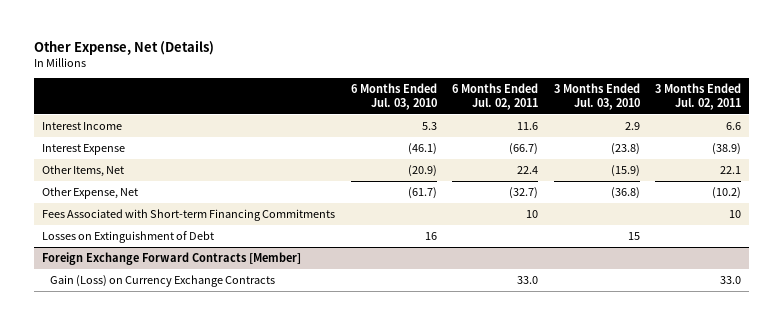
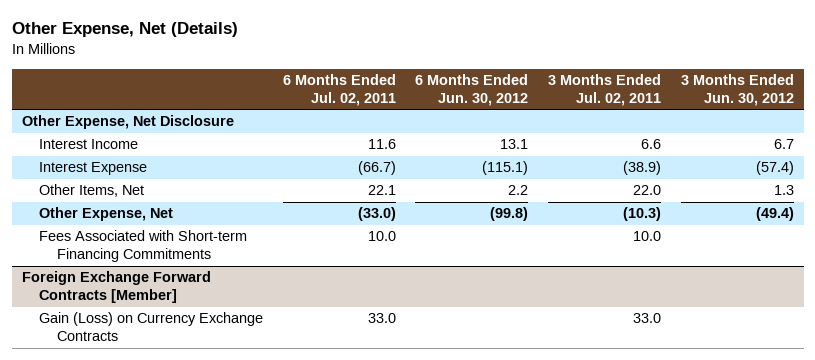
- | 6 Months Ended Jul. 03, 2010 | 6 Months Ended Jul. 02, 2011 | 3 Months Ended Jul. 03, 2010 | 3 Months Ended Jul. 02, 2011
+ | 6 Months Ended Jul. 02, 2011 | 6 Months Ended Jun. 30, 2012 | 3 Months Ended Jul. 02, 2011 | 3 Months Ended Jun. 30, 2012
+ Other Expense, Net Disclosure
- Other Items, Net | (20.9) | 22.4 | (15.9) | 22.1
- Other Expense, Net | (61.7) | (32.7) | (36.8) | (10.2)
- Fees Associated with Short-term Financing Commitments | | 10 | | 10
- Losses on Extinguishment of Debt | 16 | | 15 |
+ Other Items, Net | 22.1 | 2.2 | 22.0 | 1.3
+ Other Expense, Net | (33.0) | (99.8) | (10.3) | (49.4)
+ Fees Associated with Short-term Financing Commitments | 10.0 | | 10.0 |

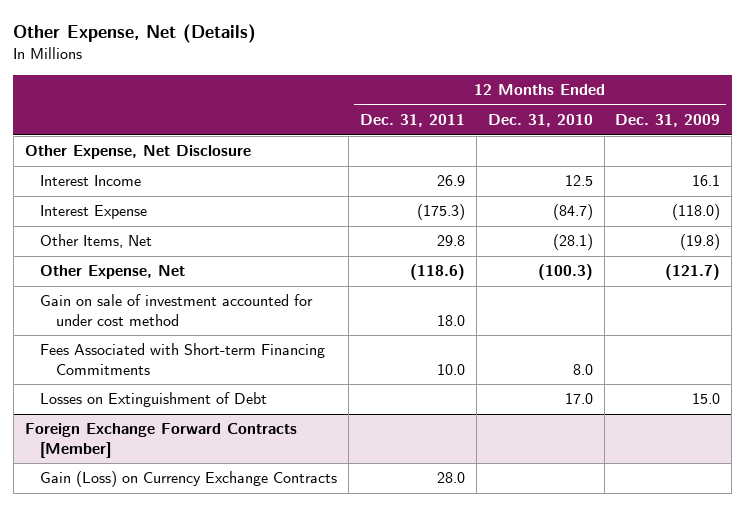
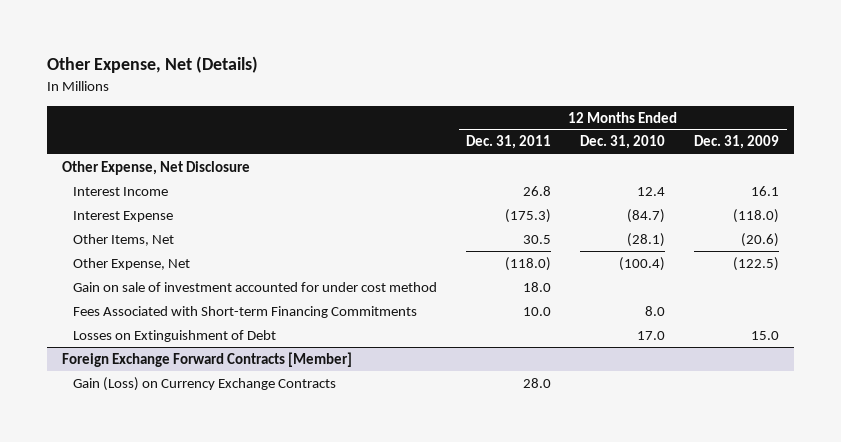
- Interest Income | 26.9 | 12.5 | 16.1
+ Interest Income | 26.8 | 12.4 | 16.1
- Other Items, Net | 29.8 | (28.1) | (19.8)
- Other Expense, Net | (118.6) | (100.3) | (121.7)
+ Other Items, Net | 30.5 | (28.1) | (20.6)
+ Other Expense, Net | (118.0) | (100.4) | (122.5)

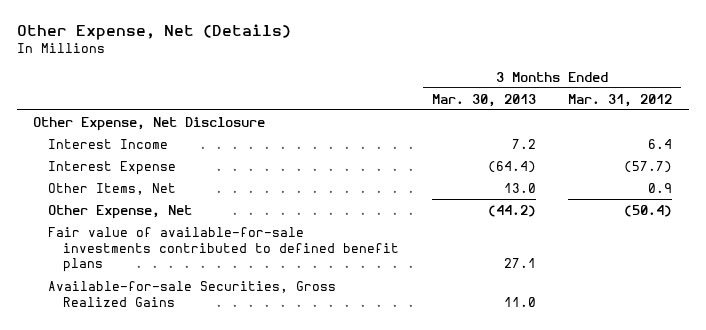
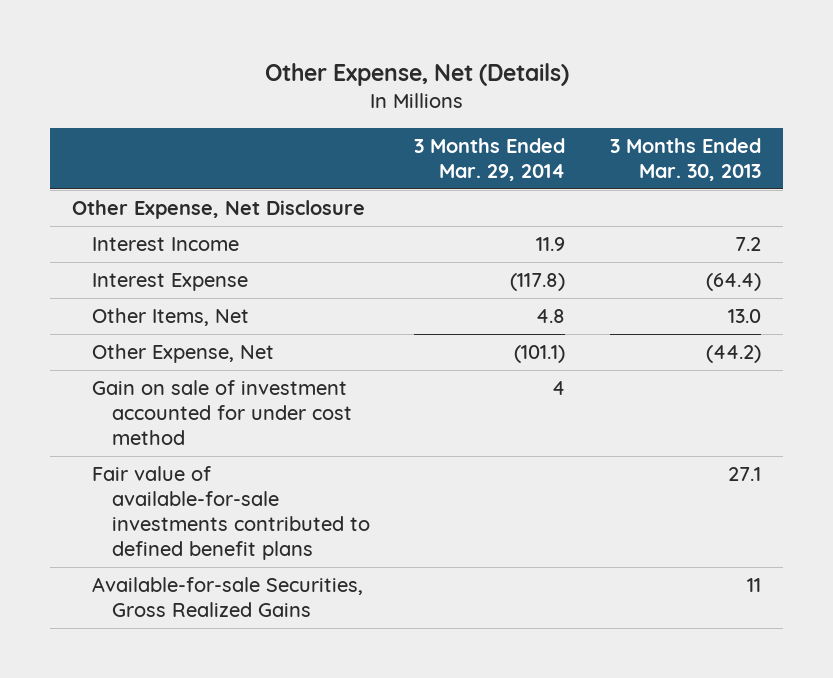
- | 3 Months Ended Mar. 30, 2013 | 3 Months Ended Mar. 31, 2012
+ | 3 Months Ended Mar. 29, 2014 | 3 Months Ended Mar. 30, 2013
+ Gain on sale of investment accounted for under cost method | 4 |
- Available-for-sale Securities, Gross Realized Gains | 11.0 |
+ Available-for-sale Securities, Gross Realized Gains | | 11

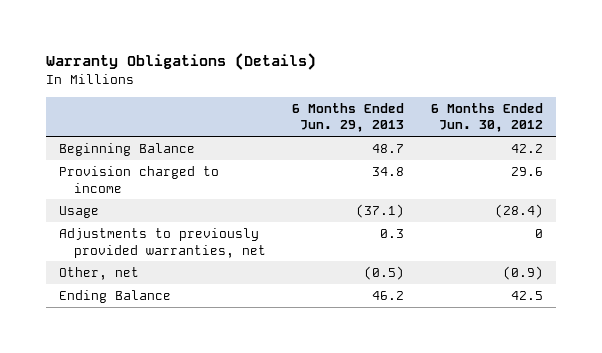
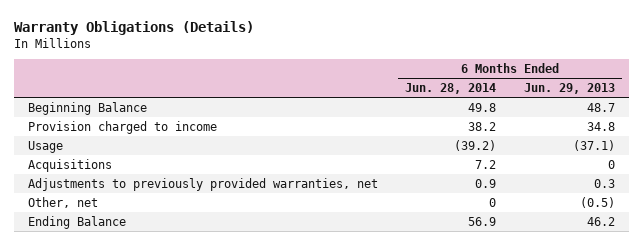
- | 6 Months Ended Jun. 29, 2013 | 6 Months Ended Jun. 30, 2012
+ | 6 Months Ended Jun. 28, 2014 | 6 Months Ended Jun. 29, 2013
+ Acquisitions | 7.2 | 0

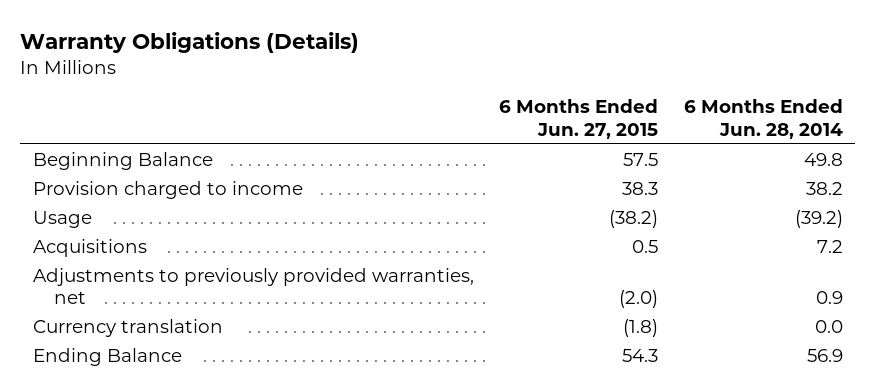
- | 6 Months Ended Jun. 28, 2014 | 6 Months Ended Jun. 29, 2013
+ | 6 Months Ended Jun. 27, 2015 | 6 Months Ended Jun. 28, 2014
- Other, net | 0 | (0.5)
+ Currency translation | (1.8) | 0.0

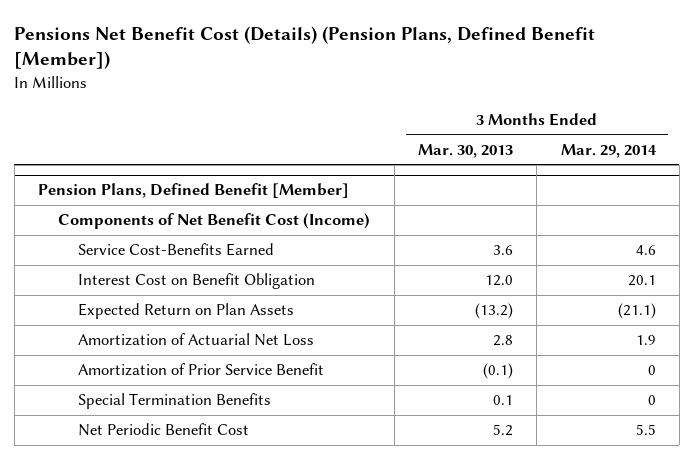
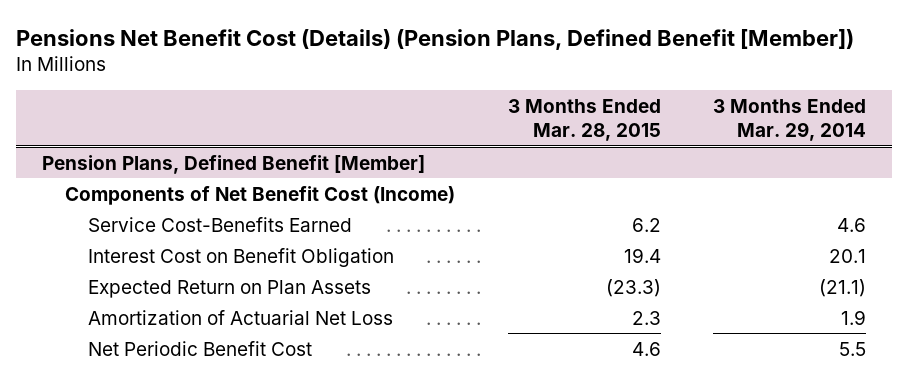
- | 3 Months Ended Mar. 30, 2013 | 3 Months Ended Mar. 29, 2014
+ | 3 Months Ended Mar. 28, 2015 | 3 Months Ended Mar. 29, 2014
@ Pension Plans, Defined Benefit [Member]
- Amortization of Prior Service Benefit | (0.1) | 0
- Special Termination Benefits | 0.1 | 0

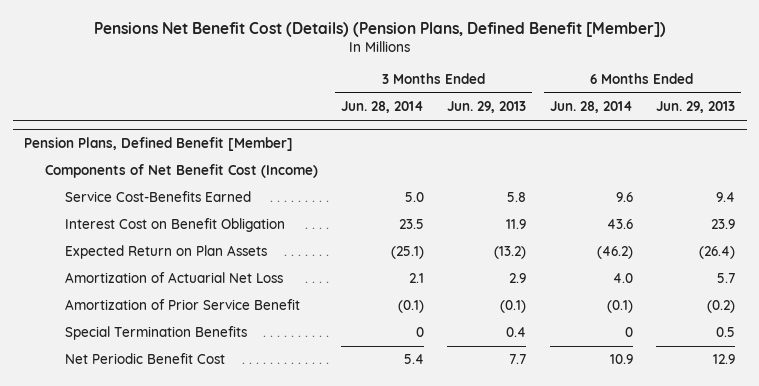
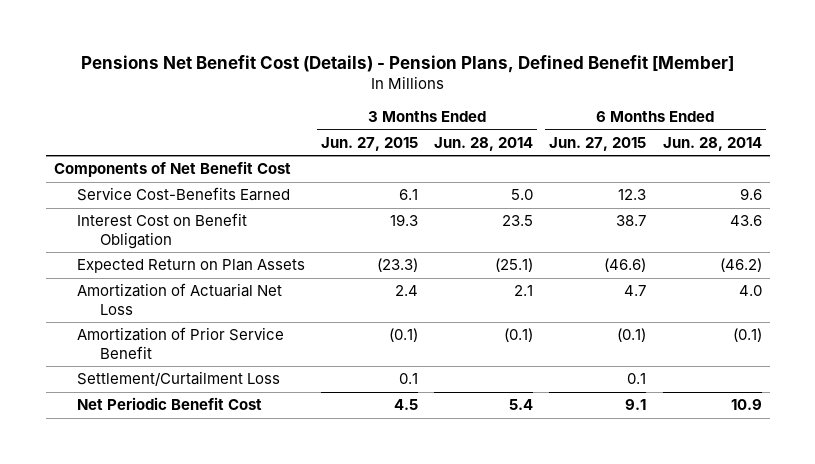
- Pensions Net Benefit Cost (Details) (Pension Plans, Defined Benefit [Member])
+ Pensions Net Benefit Cost (Details) - Pension Plans, Defined Benefit [Member]
- | 3 Months Ended Jun. 28, 2014 | 3 Months Ended Jun. 29, 2013 | 6 Months Ended Jun. 28, 2014 | 6 Months Ended Jun. 29, 2013
+ | 3 Months Ended Jun. 27, 2015 | 3 Months Ended Jun. 28, 2014 | 6 Months Ended Jun. 27, 2015 | 6 Months Ended Jun. 28, 2014
- Pension Plans, Defined Benefit [Member]
- Components of Net Benefit Cost (Income)
+ Components of Net Benefit Cost
- Special Termination Benefits | 0 | 0.4 | 0 | 0.5
+ Settlement/Curtailment Loss | 0.1 | | 0.1 |

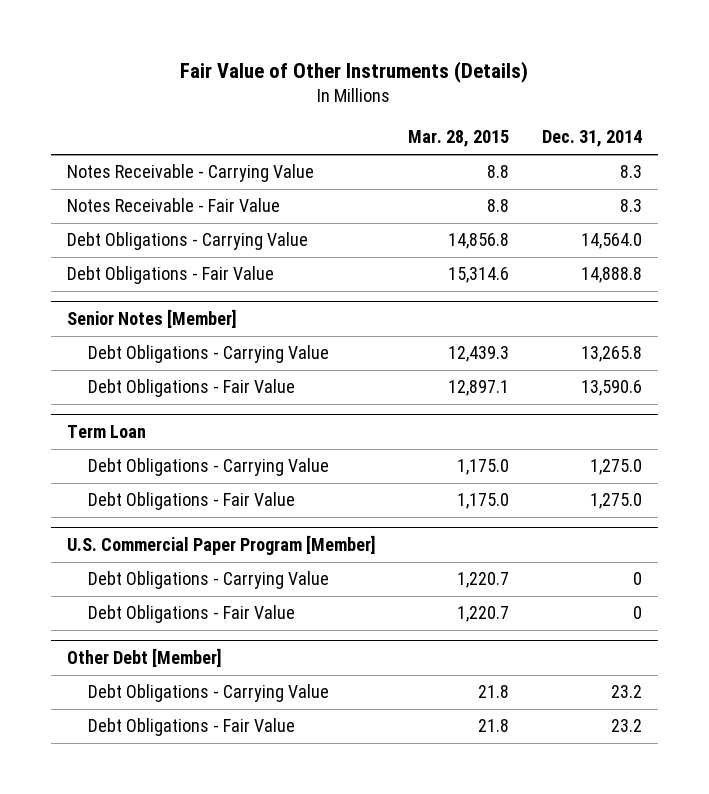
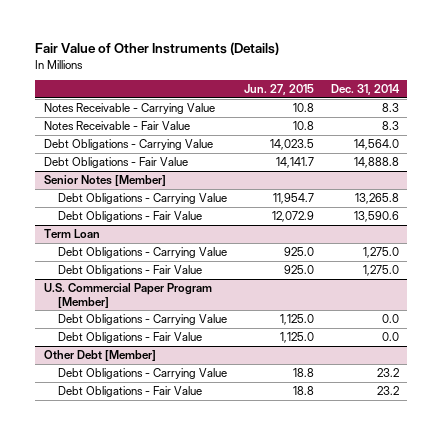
- | Mar. 28, 2015 | Dec. 31, 2014
+ | Jun. 27, 2015 | Dec. 31, 2014
@ U.S. Commercial Paper Program [Member]
- Debt Obligations - Carrying Value | 1,220.7 | 0
- Debt Obligations - Fair Value | 1,220.7 | 0
+ Debt Obligations - Carrying Value | 1,125.0 | 0.0
+ Debt Obligations - Fair Value | 1,125.0 | 0.0

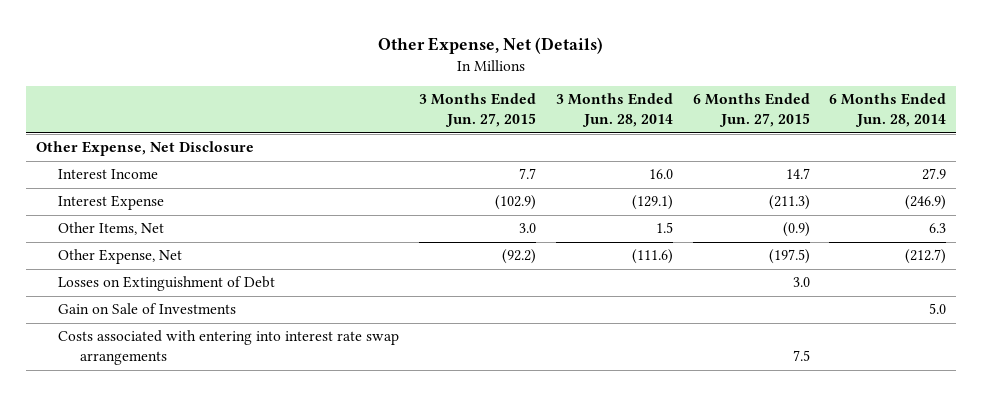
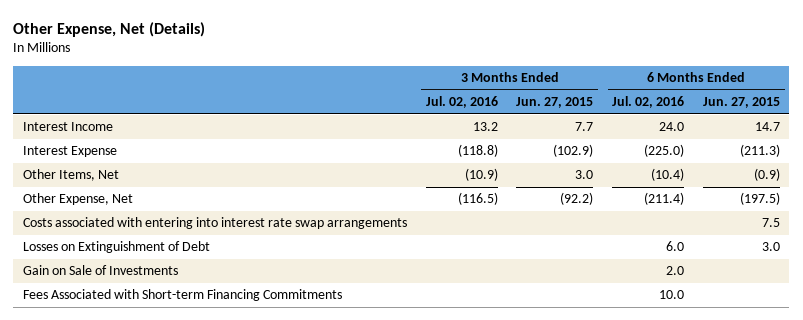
- | 3 Months Ended Jun. 27, 2015 | 3 Months Ended Jun. 28, 2014 | 6 Months Ended Jun. 27, 2015 | 6 Months Ended Jun. 28, 2014
+ | 3 Months Ended Jul. 02, 2016 | 3 Months Ended Jun. 27, 2015 | 6 Months Ended Jul. 02, 2016 | 6 Months Ended Jun. 27, 2015
- Other Expense, Net Disclosure
moved up: Costs associated with entering into interest rate swap arrangements | | | | 7.5
+ Fees Associated with Short-term Financing Commitments | | | 10.0 |

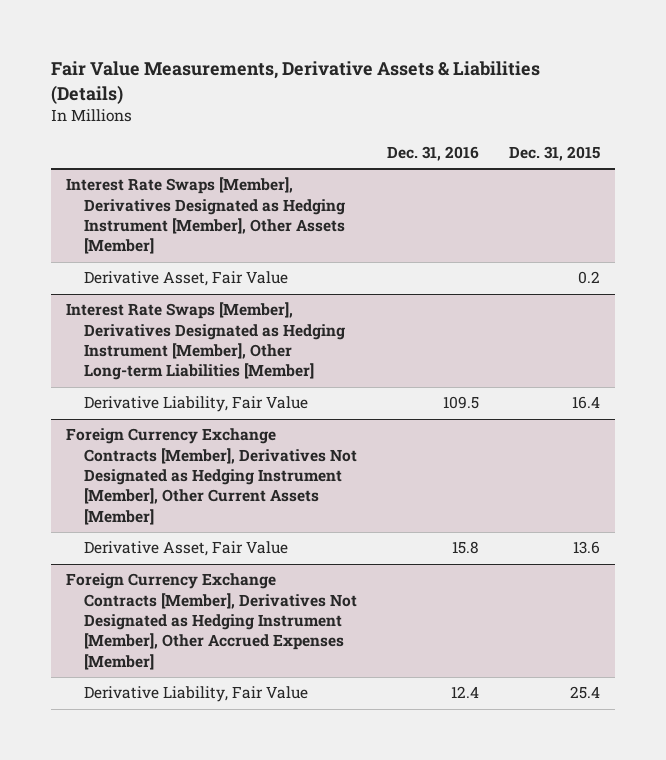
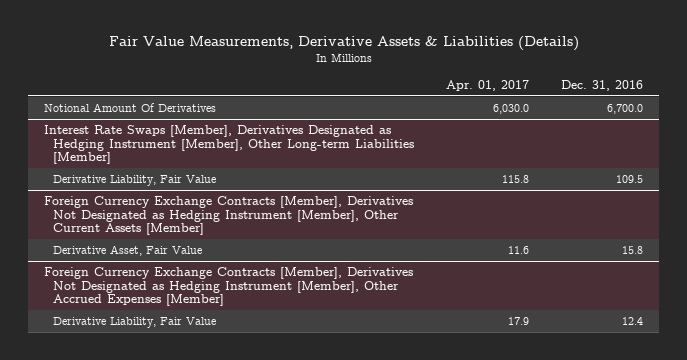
- | Dec. 31, 2016 | Dec. 31, 2015
+ | Apr. 01, 2017 | Dec. 31, 2016
- Interest Rate Swaps [Member], Derivatives Designated as Hedging Instrument [Member], Other Assets [Member]
- Derivative Asset, Fair Value | | 0.2
+ Notional Amount Of Derivatives | 6,030.0 | 6,700.0

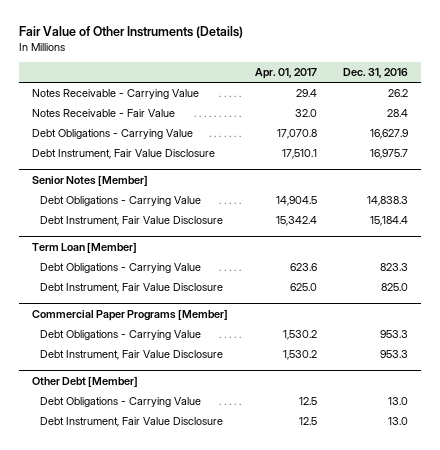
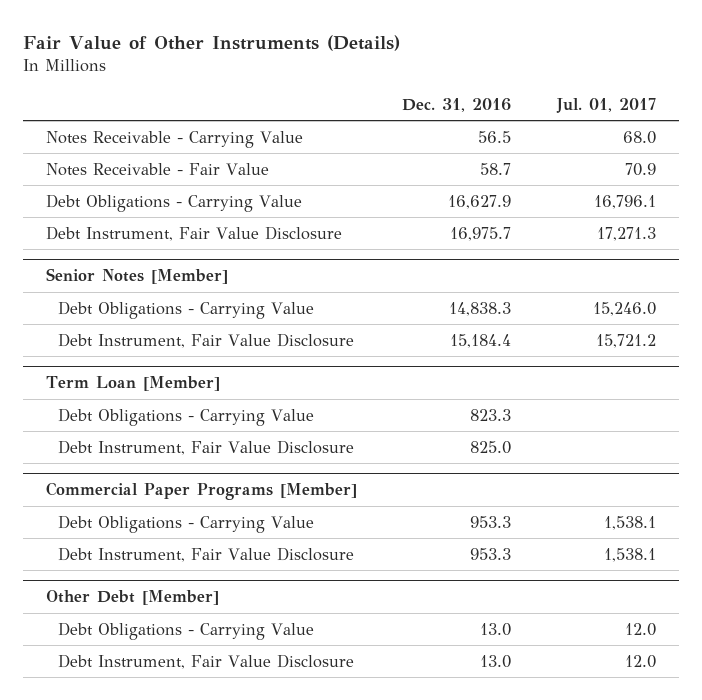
- | Apr. 01, 2017 | Dec. 31, 2016
+ | Dec. 31, 2016 | Jul. 01, 2017
- Notes Receivable - Carrying Value | 29.4 | 26.2
- Notes Receivable - Fair Value | 32.0 | 28.4
+ Notes Receivable - Carrying Value | 56.5 | 68.0
+ Notes Receivable - Fair Value | 58.7 | 70.9

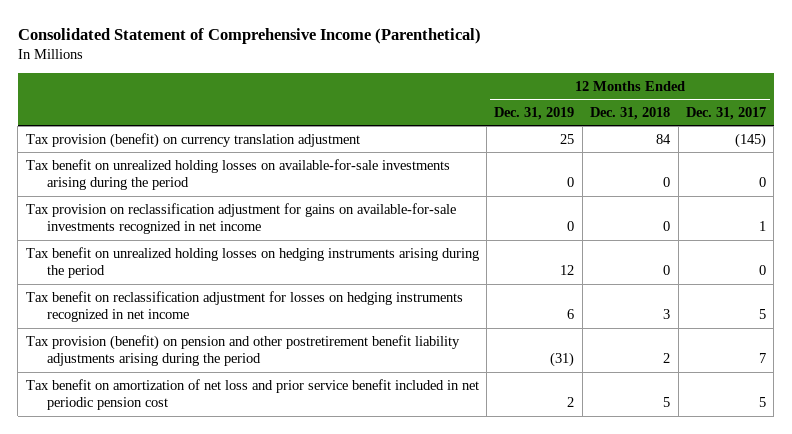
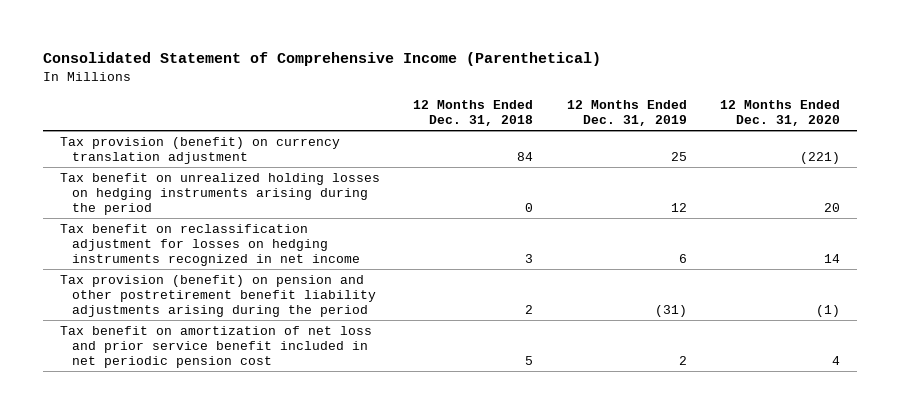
- | 12 Months Ended Dec. 31, 2019 | 12 Months Ended Dec. 31, 2018 | 12 Months Ended Dec. 31, 2017
+ | 12 Months Ended Dec. 31, 2018 | 12 Months Ended Dec. 31, 2019 | 12 Months Ended Dec. 31, 2020
- Tax benefit on unrealized holding losses on available-for-sale investments arising during the period | 0 | 0 | 0
- Tax provision on reclassification adjustment for gains on available-for-sale investments recognized in net income | 0 | 0 | 1

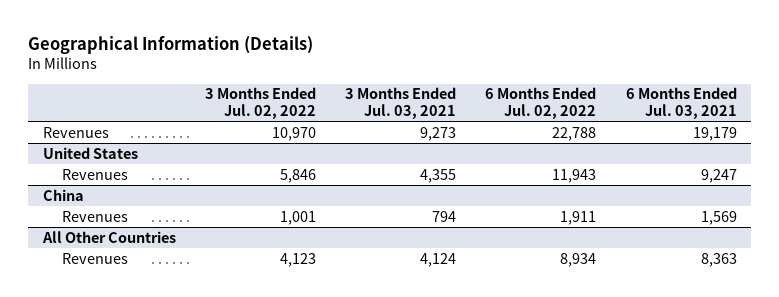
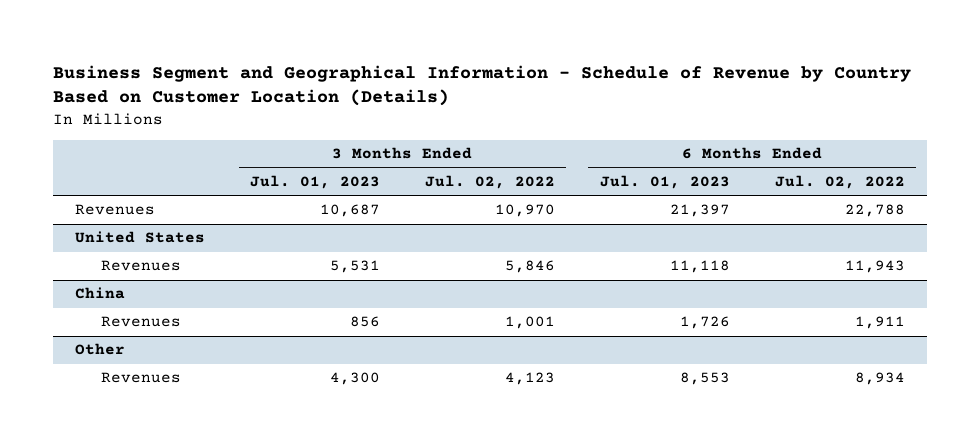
- Geographical Information (Details)
+ Business Segment and Geographical Information - Schedule of Revenue by Country Based on Customer Location (Details)
- | 3 Months Ended Jul. 02, 2022 | 3 Months Ended Jul. 03, 2021 | 6 Months Ended Jul. 02, 2022 | 6 Months Ended Jul. 03, 2021
+ | 3 Months Ended Jul. 01, 2023 | 3 Months Ended Jul. 02, 2022 | 6 Months Ended Jul. 01, 2023 | 6 Months Ended Jul. 02, 2022
- All Other Countries
+ Other

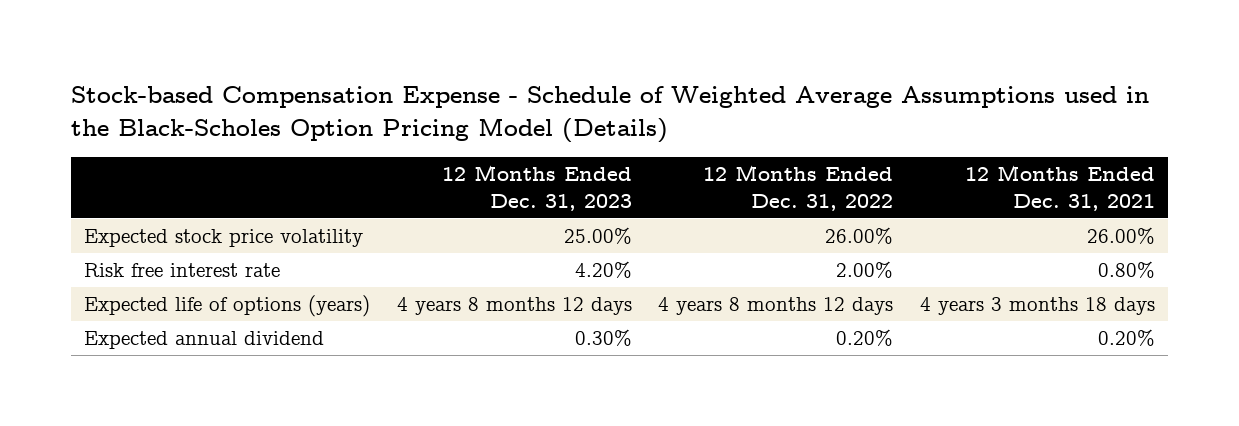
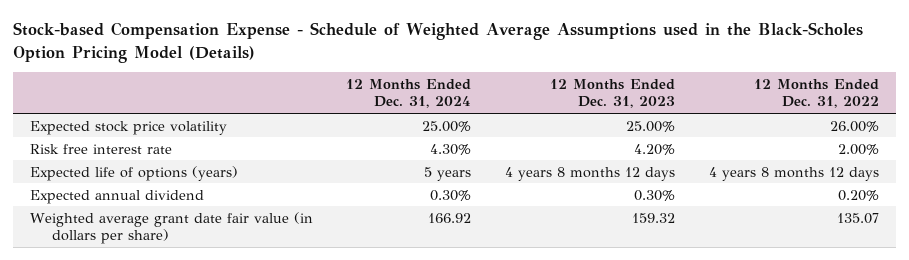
- | 12 Months Ended Dec. 31, 2023 | 12 Months Ended Dec. 31, 2022 | 12 Months Ended Dec. 31, 2021
+ | 12 Months Ended Dec. 31, 2024 | 12 Months Ended Dec. 31, 2023 | 12 Months Ended Dec. 31, 2022
+ Weighted average grant date fair value (in dollars per share) | 166.92 | 159.32 | 135.07

